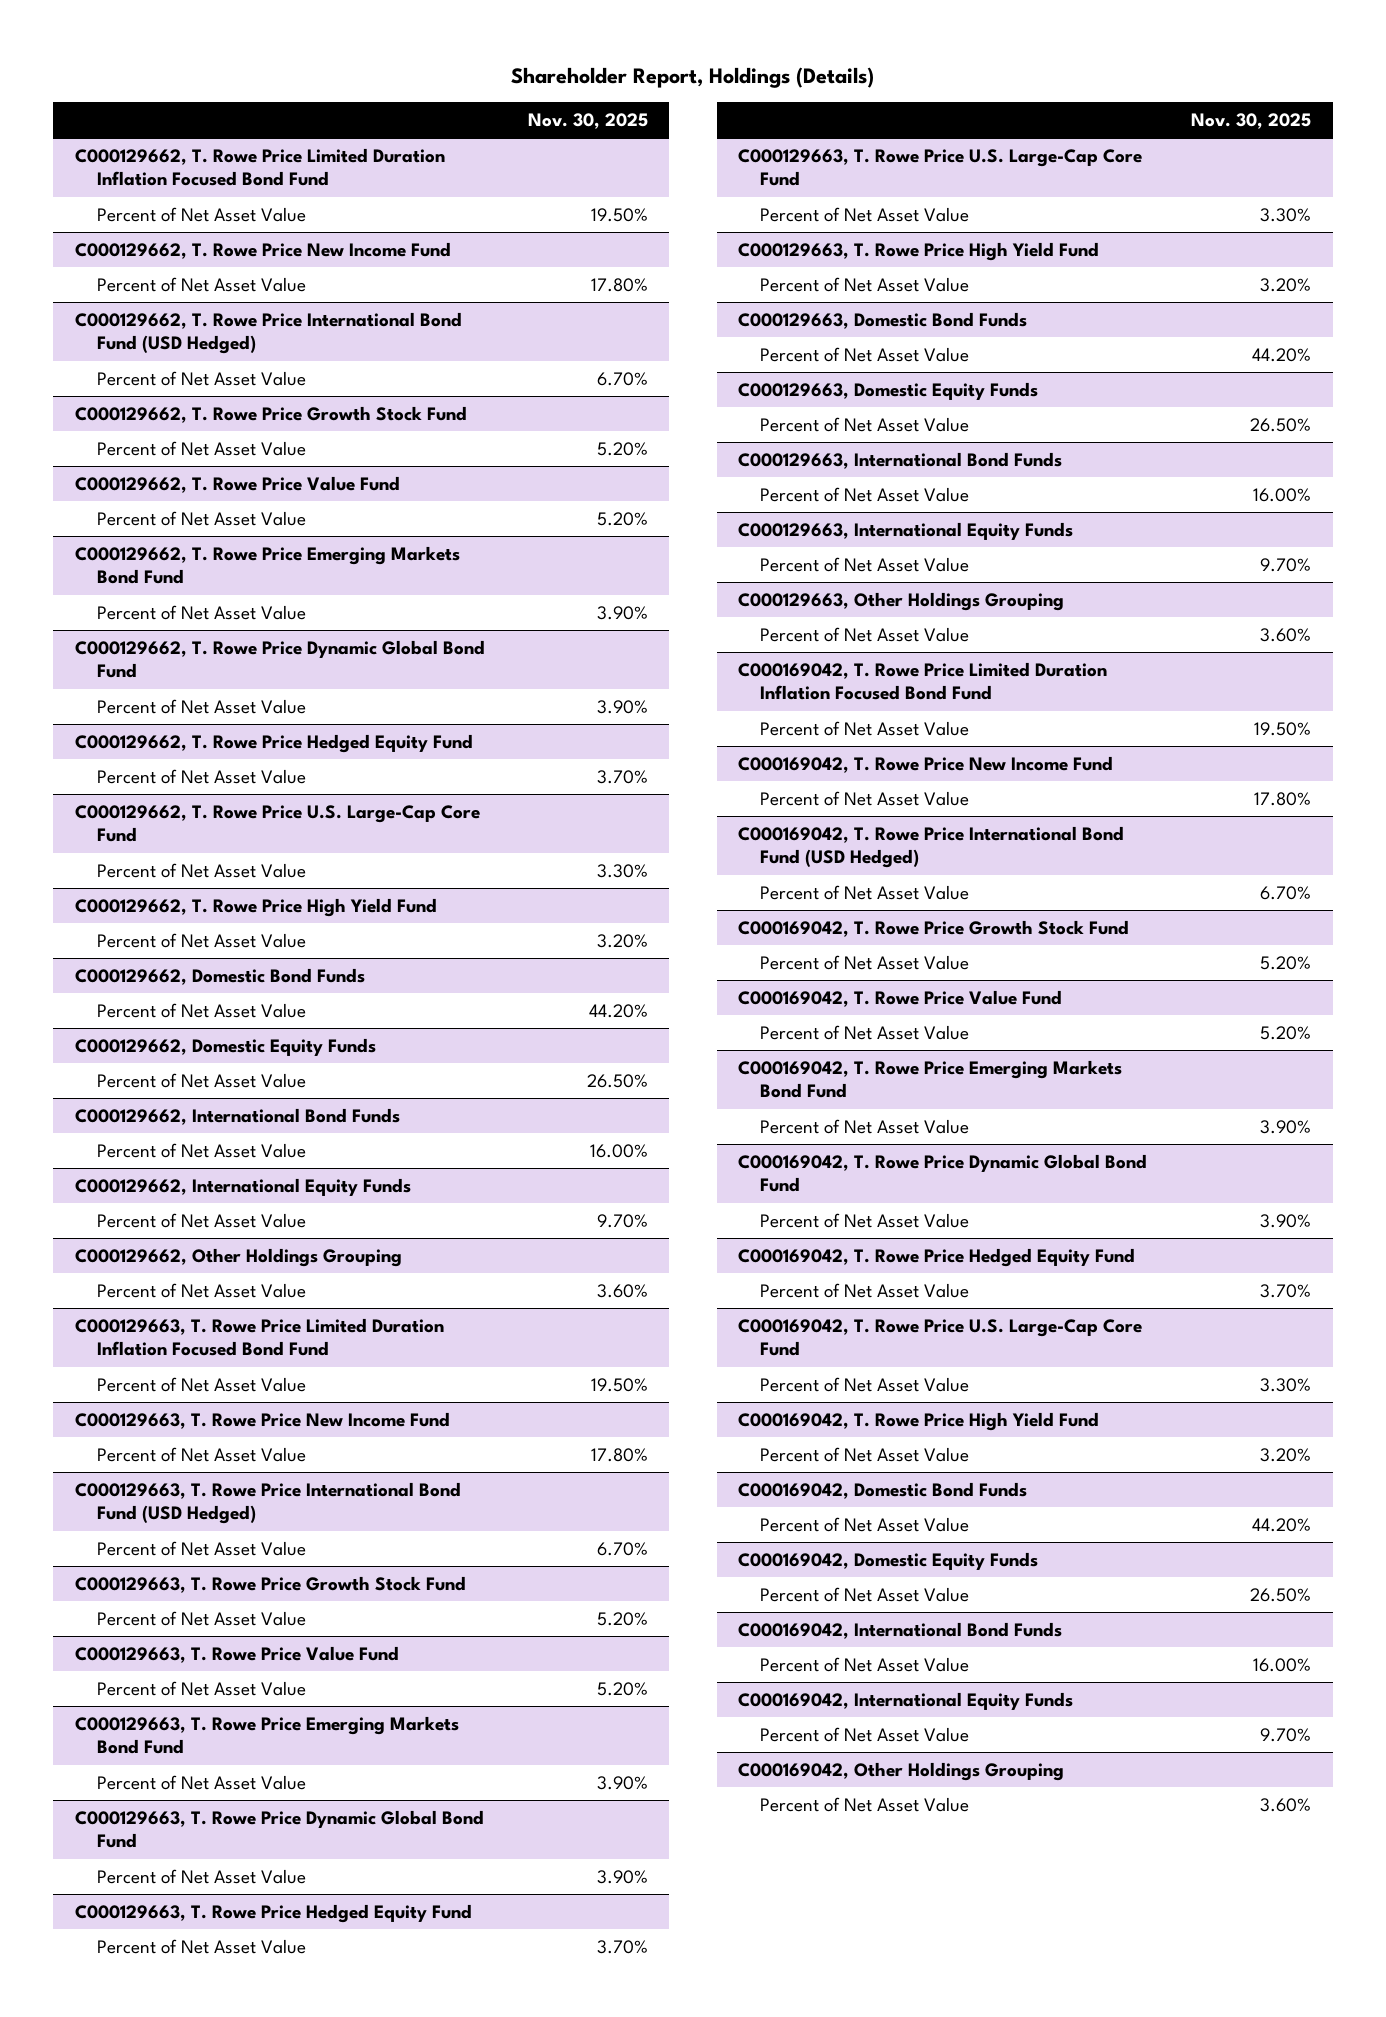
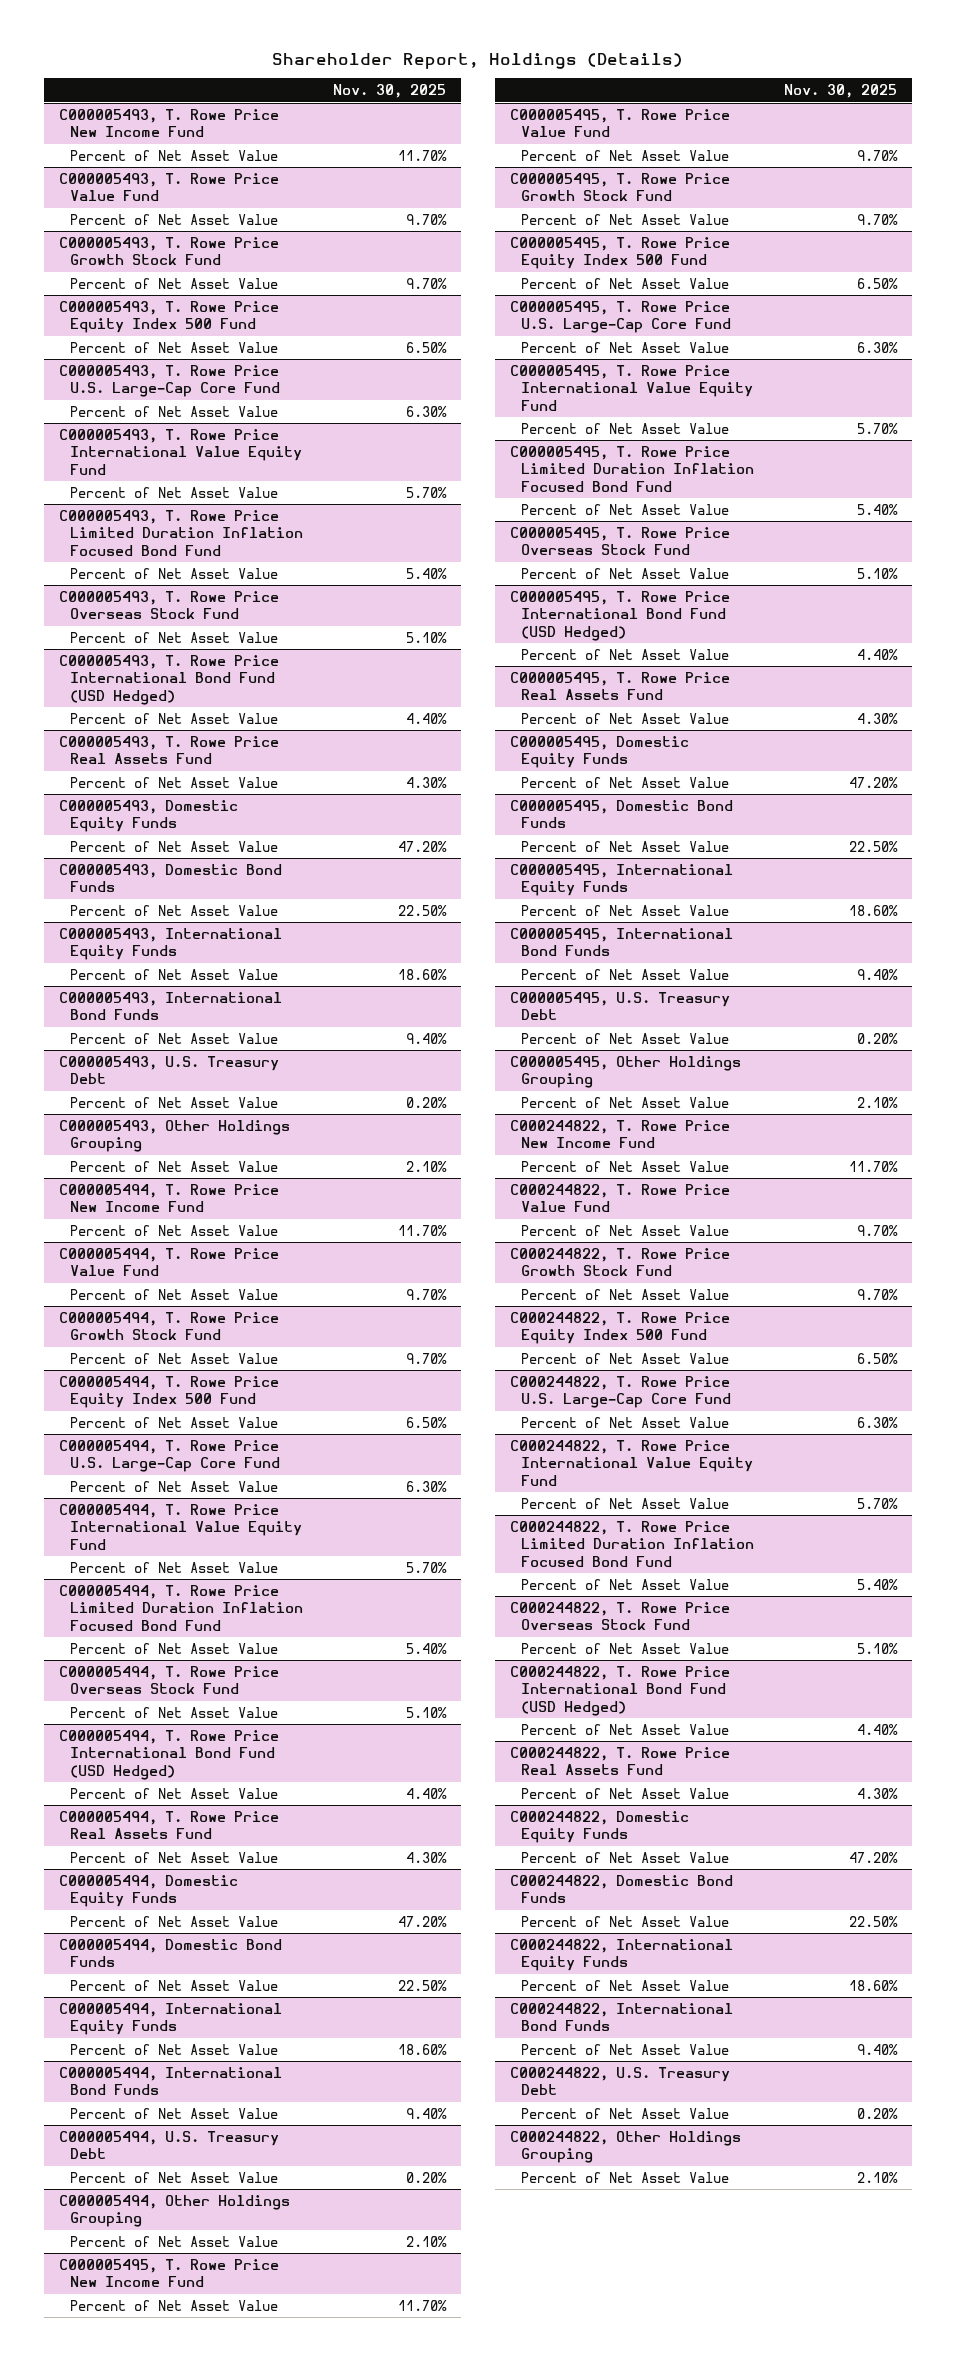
- C000129662, T. Rowe Price Limited Duration Inflation Focused Bond Fund
- Percent of Net Asset Value | 19.50%
- C000129662, T. Rowe Price New Income Fund
- Percent of Net Asset Value | 17.80%
- C000129662, T. Rowe Price International Bond Fund (USD Hedged)
- Percent of Net Asset Value | 6.70%
- C000129662, T. Rowe Price Growth Stock Fund
- Percent of Net Asset Value | 5.20%
- C000129662, T. Rowe Price Value Fund
- Percent of Net Asset Value | 5.20%
- C000129662, T. Rowe Price Emerging Markets Bond Fund
- Percent of Net Asset Value | 3.90%
- C000129662, T. Rowe Price Dynamic Global Bond Fund
- Percent of Net Asset Value | 3.90%
- C000129662, T. Rowe Price Hedged Equity Fund
- Percent of Net Asset Value | 3.70%
- C000129662, T. Rowe Price U.S. Large-Cap Core Fund
- Percent of Net Asset Value | 3.30%
- C000129662, T. Rowe Price High Yield Fund
- Percent of Net Asset Value | 3.20%
- C000129662, Domestic Bond Funds
- Percent of Net Asset Value | 44.20%
- C000129662, Domestic Equity Funds
- Percent of Net Asset Value | 26.50%
- C000129662, International Bond Funds
- Percent of Net Asset Value | 16.00%
- C000129662, International Equity Funds
+ C000005493, T. Rowe Price New Income Fund
+ Percent of Net Asset Value | 11.70%
+ C000005493, T. Rowe Price Value Fund
- C000129662, Other Holdings Grouping
- Percent of Net Asset Value | 3.60%
- C000129663, T. Rowe Price Limited Duration Inflation Focused Bond Fund
- Percent of Net Asset Value | 19.50%
- C000129663, T. Rowe Price New Income Fund
- Percent of Net Asset Value | 17.80%
- C000129663, T. Rowe Price International Bond Fund (USD Hedged)
- Percent of Net Asset Value | 6.70%
- C000129663, T. Rowe Price Growth Stock Fund
- Percent of Net Asset Value | 5.20%
- C000129663, T. Rowe Price Value Fund
- Percent of Net Asset Value | 5.20%
- C000129663, T. Rowe Price Emerging Markets Bond Fund
- Percent of Net Asset Value | 3.90%
- C000129663, T. Rowe Price Dynamic Global Bond Fund
- Percent of Net Asset Value | 3.90%
- C000129663, T. Rowe Price Hedged Equity Fund
- Percent of Net Asset Value | 3.70%
- C000129663, T. Rowe Price U.S. Large-Cap Core Fund
- Percent of Net Asset Value | 3.30%
- C000129663, T. Rowe Price High Yield Fund
- Percent of Net Asset Value | 3.20%
- C000129663, Domestic Bond Funds
- Percent of Net Asset Value | 44.20%
- C000129663, Domestic Equity Funds
- Percent of Net Asset Value | 26.50%
- C000129663, International Bond Funds
- Percent of Net Asset Value | 16.00%
- C000129663, International Equity Funds
+ C000005493, T. Rowe Price Growth Stock Fund
- C000129663, Other Holdings Grouping
- Percent of Net Asset Value | 3.60%
- C000169042, T. Rowe Price Limited Duration Inflation Focused Bond Fund
- Percent of Net Asset Value | 19.50%
- C000169042, T. Rowe Price New Income Fund
- Percent of Net Asset Value | 17.80%
- C000169042, T. Rowe Price International Bond Fund (USD Hedged)
- Percent of Net Asset Value | 6.70%
- C000169042, T. Rowe Price Growth Stock Fund
- Percent of Net Asset Value | 5.20%
- C000169042, T. Rowe Price Value Fund
- Percent of Net Asset Value | 5.20%
- C000169042, T. Rowe Price Emerging Markets Bond Fund
- Percent of Net Asset Value | 3.90%
- C000169042, T. Rowe Price Dynamic Global Bond Fund
- Percent of Net Asset Value | 3.90%
- C000169042, T. Rowe Price Hedged Equity Fund
- Percent of Net Asset Value | 3.70%
- C000169042, T. Rowe Price U.S. Large-Cap Core Fund
- Percent of Net Asset Value | 3.30%
- C000169042, T. Rowe Price High Yield Fund
- Percent of Net Asset Value | 3.20%
- C000169042, Domestic Bond Funds
- Percent of Net Asset Value | 44.20%
- C000169042, Domestic Equity Funds
- Percent of Net Asset Value | 26.50%
- C000169042, International Bond Funds
- Percent of Net Asset Value | 16.00%
- C000169042, International Equity Funds
+ C000005493, T. Rowe Price Equity Index 500 Fund
+ Percent of Net Asset Value | 6.50%
+ C000005493, T. Rowe Price U.S. Large-Cap Core Fund
+ Percent of Net Asset Value | 6.30%
+ C000005493, T. Rowe Price International Value Equity Fund
+ Percent of Net Asset Value | 5.70%
+ C000005493, T. Rowe Price Limited Duration Inflation Focused Bond Fund
+ Percent of Net Asset Value | 5.40%
+ C000005493, T. Rowe Price Overseas Stock Fund
+ Percent of Net Asset Value | 5.10%
+ C000005493, T. Rowe Price International Bond Fund (USD Hedged)
+ Percent of Net Asset Value | 4.40%
+ C000005493, T. Rowe Price Real Assets Fund
+ Percent of Net Asset Value | 4.30%
+ C000005493, Domestic Equity Funds
+ Percent of Net Asset Value | 47.20%
+ C000005493, Domestic Bond Funds
+ Percent of Net Asset Value | 22.50%
+ C000005493, International Equity Funds
+ Percent of Net Asset Value | 18.60%
+ C000005493, International Bond Funds
+ Percent of Net Asset Value | 9.40%
+ C000005493, U.S. Treasury Debt
+ Percent of Net Asset Value | 0.20%
+ C000005493, Other Holdings Grouping
+ Percent of Net Asset Value | 2.10%
+ C000005494, T. Rowe Price New Income Fund
+ Percent of Net Asset Value | 11.70%
+ C000005494, T. Rowe Price Value Fund
- C000169042, Other Holdings Grouping
- Percent of Net Asset Value | 3.60%
+ C000005494, T. Rowe Price Growth Stock Fund
+ Percent of Net Asset Value | 9.70%
+ C000005494, T. Rowe Price Equity Index 500 Fund
+ Percent of Net Asset Value | 6.50%
+ C000005494, T. Rowe Price U.S. Large-Cap Core Fund
+ Percent of Net Asset Value | 6.30%
+ C000005494, T. Rowe Price International Value Equity Fund
+ Percent of Net Asset Value | 5.70%
+ C000005494, T. Rowe Price Limited Duration Inflation Focused Bond Fund
+ Percent of Net Asset Value | 5.40%
+ C000005494, T. Rowe Price Overseas Stock Fund
+ Percent of Net Asset Value | 5.10%
+ C000005494, T. Rowe Price International Bond Fund (USD Hedged)
+ Percent of Net Asset Value | 4.40%
+ C000005494, T. Rowe Price Real Assets Fund
+ Percent of Net Asset Value | 4.30%
+ C000005494, Domestic Equity Funds
+ Percent of Net Asset Value | 47.20%
+ C000005494, Domestic Bond Funds
+ Percent of Net Asset Value | 22.50%
+ C000005494, International Equity Funds
+ Percent of Net Asset Value | 18.60%
+ C000005494, International Bond Funds
+ Percent of Net Asset Value | 9.40%
+ C000005494, U.S. Treasury Debt
+ Percent of Net Asset Value | 0.20%
+ C000005494, Other Holdings Grouping
+ Percent of Net Asset Value | 2.10%
+ C000005495, T. Rowe Price New Income Fund
+ Percent of Net Asset Value | 11.70%
+ C000005495, T. Rowe Price Value Fund
+ Percent of Net Asset Value | 9.70%
+ C000005495, T. Rowe Price Growth Stock Fund
+ Percent of Net Asset Value | 9.70%
+ C000005495, T. Rowe Price Equity Index 500 Fund
+ Percent of Net Asset Value | 6.50%
+ C000005495, T. Rowe Price U.S. Large-Cap Core Fund
+ Percent of Net Asset Value | 6.30%
+ C000005495, T. Rowe Price International Value Equity Fund
+ Percent of Net Asset Value | 5.70%
+ C000005495, T. Rowe Price Limited Duration Inflation Focused Bond Fund
+ Percent of Net Asset Value | 5.40%
+ C000005495, T. Rowe Price Overseas Stock Fund
+ Percent of Net Asset Value | 5.10%
+ C000005495, T. Rowe Price International Bond Fund (USD Hedged)
+ Percent of Net Asset Value | 4.40%
+ C000005495, T. Rowe Price Real Assets Fund
+ Percent of Net Asset Value | 4.30%
+ C000005495, Domestic Equity Funds
+ Percent of Net Asset Value | 47.20%
+ C000005495, Domestic Bond Funds
+ Percent of Net Asset Value | 22.50%
+ C000005495, International Equity Funds
+ Percent of Net Asset Value | 18.60%
+ C000005495, International Bond Funds
+ Percent of Net Asset Value | 9.40%
+ C000005495, U.S. Treasury Debt
+ Percent of Net Asset Value | 0.20%
+ C000005495, Other Holdings Grouping
+ Percent of Net Asset Value | 2.10%
+ C000244822, T. Rowe Price New Income Fund
+ Percent of Net Asset Value | 11.70%
+ C000244822, T. Rowe Price Value Fund
+ Percent of Net Asset Value | 9.70%
+ C000244822, T. Rowe Price Growth Stock Fund
+ Percent of Net Asset Value | 9.70%
+ C000244822, T. Rowe Price Equity Index 500 Fund
+ Percent of Net Asset Value | 6.50%
+ C000244822, T. Rowe Price U.S. Large-Cap Core Fund
+ Percent of Net Asset Value | 6.30%
+ C000244822, T. Rowe Price International Value Equity Fund
+ Percent of Net Asset Value | 5.70%
+ C000244822, T. Rowe Price Limited Duration Inflation Focused Bond Fund
+ Percent of Net Asset Value | 5.40%
+ C000244822, T. Rowe Price Overseas Stock Fund
+ Percent of Net Asset Value | 5.10%
+ C000244822, T. Rowe Price International Bond Fund (USD Hedged)
+ Percent of Net Asset Value | 4.40%
+ C000244822, T. Rowe Price Real Assets Fund
+ Percent of Net Asset Value | 4.30%
+ C000244822, Domestic Equity Funds
+ Percent of Net Asset Value | 47.20%
+ C000244822, Domestic Bond Funds
+ Percent of Net Asset Value | 22.50%
+ C000244822, International Equity Funds
+ Percent of Net Asset Value | 18.60%
+ C000244822, International Bond Funds
+ Percent of Net Asset Value | 9.40%
+ C000244822, U.S. Treasury Debt
+ Percent of Net Asset Value | 0.20%
+ C000244822, Other Holdings Grouping
+ Percent of Net Asset Value | 2.10%

